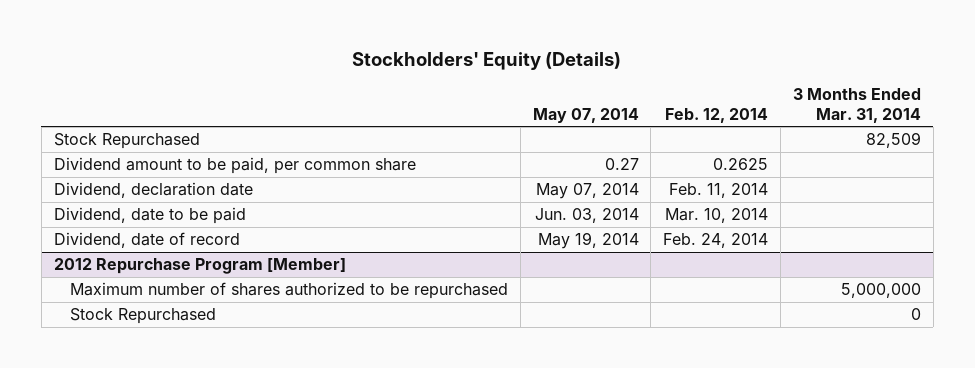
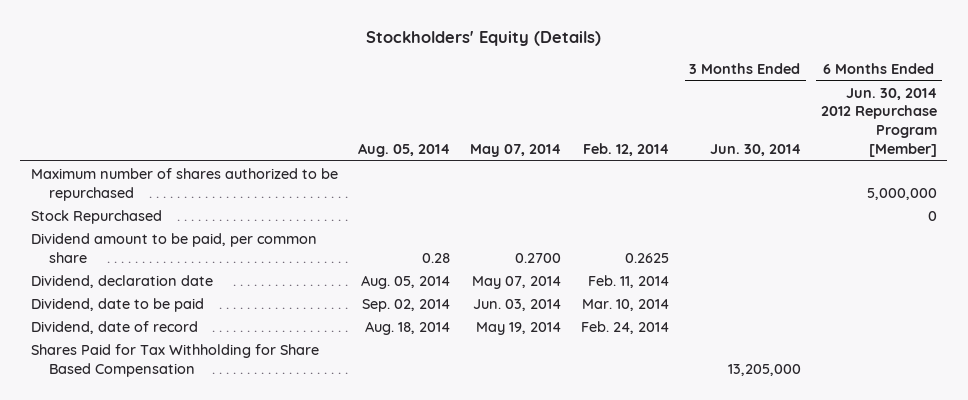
- | May 07, 2014 | Feb. 12, 2014 | 3 Months Ended Mar. 31, 2014
+ | Aug. 05, 2014 | May 07, 2014 | Feb. 12, 2014 | 3 Months Ended Jun. 30, 2014 | 6 Months Ended Jun. 30, 2014 2012 Repurchase Program [Member]
+ Maximum number of shares authorized to be repurchased | | | | | 5,000,000
- Dividend amount to be paid, per common share | 0.27 | 0.2625 |
+ Dividend amount to be paid, per common share | 0.28 | 0.2700 | 0.2625 | |
- 2012 Repurchase Program [Member]
- Maximum number of shares authorized to be repurchased | | | 5,000,000
- Stock Repurchased | | | 0
+ Shares Paid for Tax Withholding for Share Based Compensation | | | | 13,205,000 |

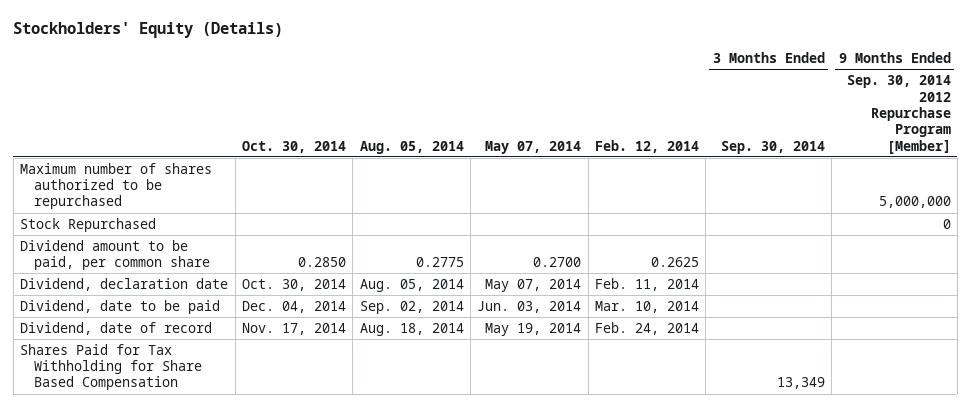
- | Aug. 05, 2014 | May 07, 2014 | Feb. 12, 2014 | 3 Months Ended Jun. 30, 2014 | 6 Months Ended Jun. 30, 2014 2012 Repurchase Program [Member]
+ | Oct. 30, 2014 | Aug. 05, 2014 | May 07, 2014 | Feb. 12, 2014 | 3 Months Ended Sep. 30, 2014 | 9 Months Ended Sep. 30, 2014 2012 Repurchase Program [Member]
- Dividend amount to be paid, per common share | 0.28 | 0.2700 | 0.2625 | |
+ Dividend amount to be paid, per common share | 0.2850 | 0.2775 | 0.2700 | 0.2625 | |

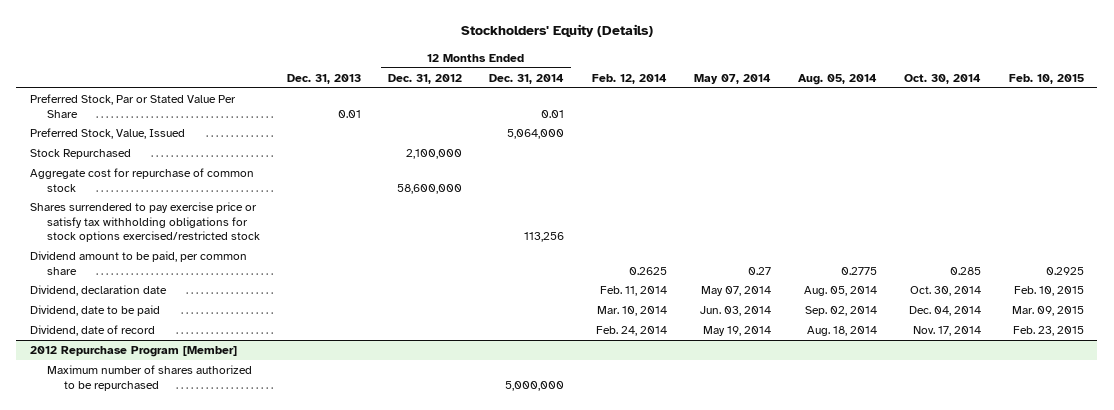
- | Oct. 30, 2014 | Aug. 05, 2014 | May 07, 2014 | Feb. 12, 2014 | 3 Months Ended Sep. 30, 2014 | 9 Months Ended Sep. 30, 2014 2012 Repurchase Program [Member]
+ | Dec. 31, 2013 | 12 Months Ended Dec. 31, 2012 | 12 Months Ended Dec. 31, 2014 | Feb. 12, 2014 | May 07, 2014 | Aug. 05, 2014 | Oct. 30, 2014 | Feb. 10, 2015
- Maximum number of shares authorized to be repurchased | | | | | | 5,000,000
+ Preferred Stock, Par or Stated Value Per Share | 0.01 | | 0.01 | | | | |
+ Preferred Stock, Value, Issued | | | 5,064,000 | | | | |
- Dividend amount to be paid, per common share | 0.2850 | 0.2775 | 0.2700 | 0.2625 | |
+ Aggregate cost for repurchase of common stock | | 58,600,000 | | | | | |
+ Shares surrendered to pay exercise price or satisfy tax withholding obligations for stock options exercised/restricted stock | | | 113,256 | | | | |
+ Dividend amount to be paid, per common share | | | | 0.2625 | 0.27 | 0.2775 | 0.285 | 0.2925
- Shares Paid for Tax Withholding for Share Based Compensation | | | | | 13,349 |
+ 2012 Repurchase Program [Member]
+ Maximum number of shares authorized to be repurchased | | | 5,000,000 | | | | |

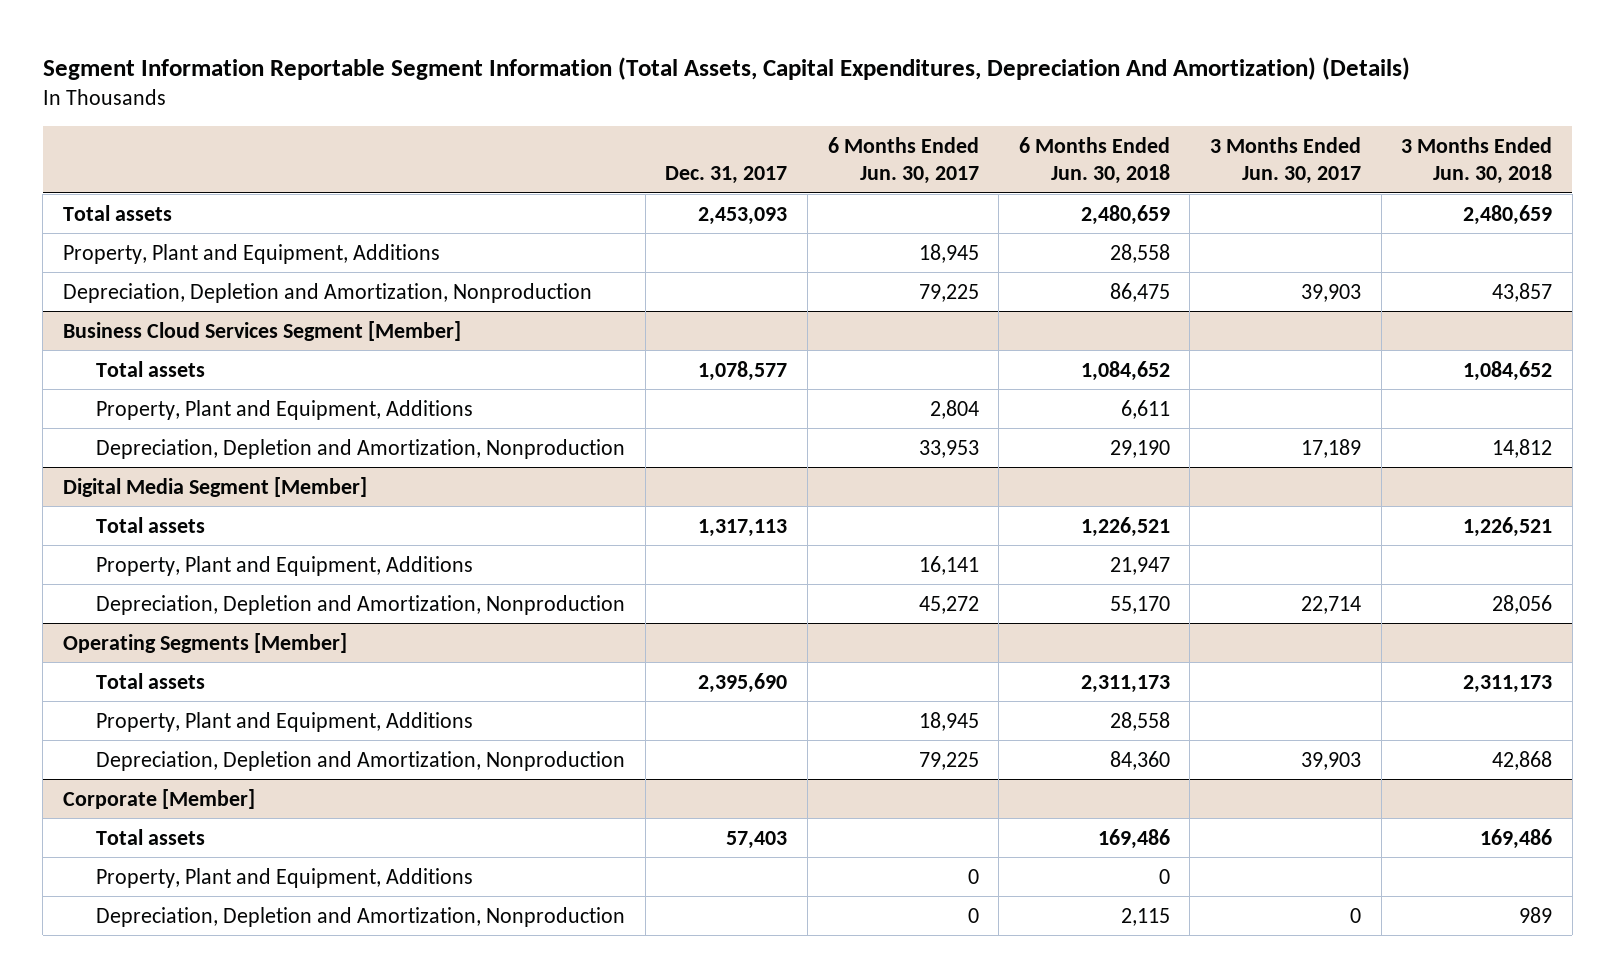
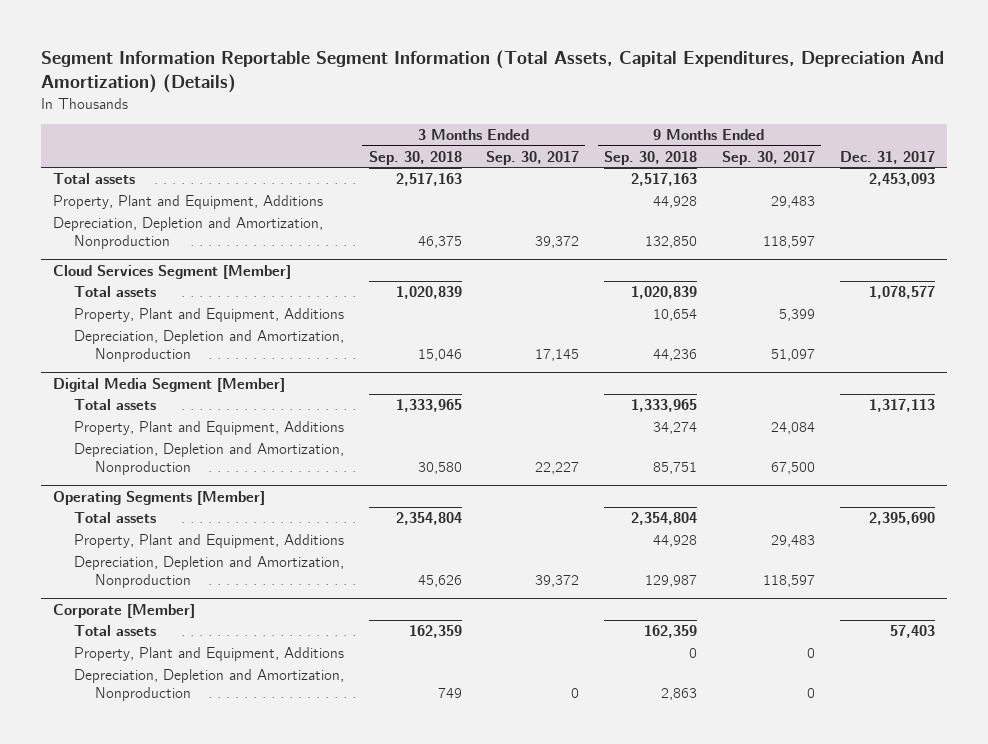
- | Dec. 31, 2017 | 6 Months Ended Jun. 30, 2017 | 6 Months Ended Jun. 30, 2018 | 3 Months Ended Jun. 30, 2017 | 3 Months Ended Jun. 30, 2018
+ | 3 Months Ended Sep. 30, 2018 | 3 Months Ended Sep. 30, 2017 | 9 Months Ended Sep. 30, 2018 | 9 Months Ended Sep. 30, 2017 | Dec. 31, 2017
- Business Cloud Services Segment [Member]
+ Cloud Services Segment [Member]

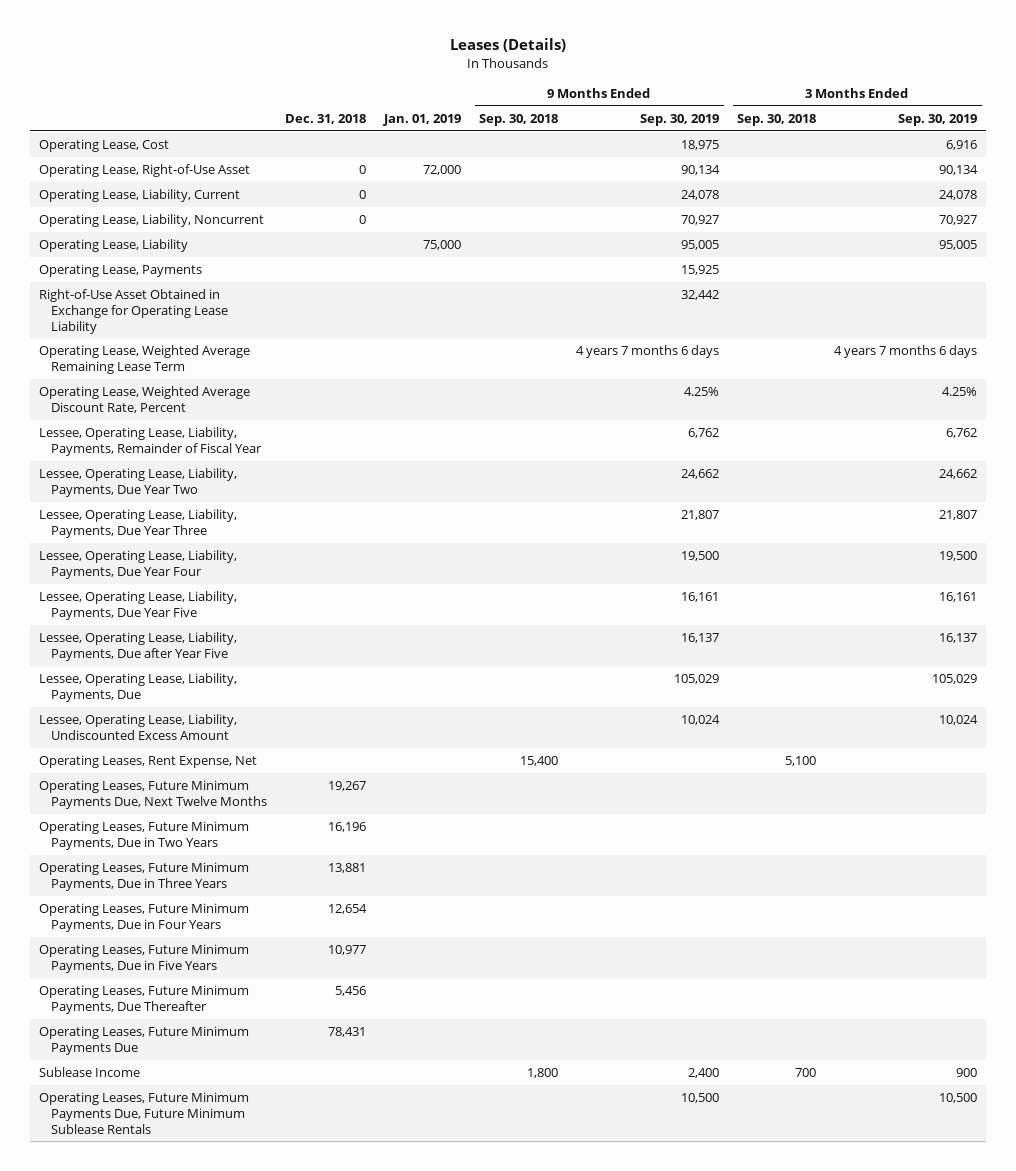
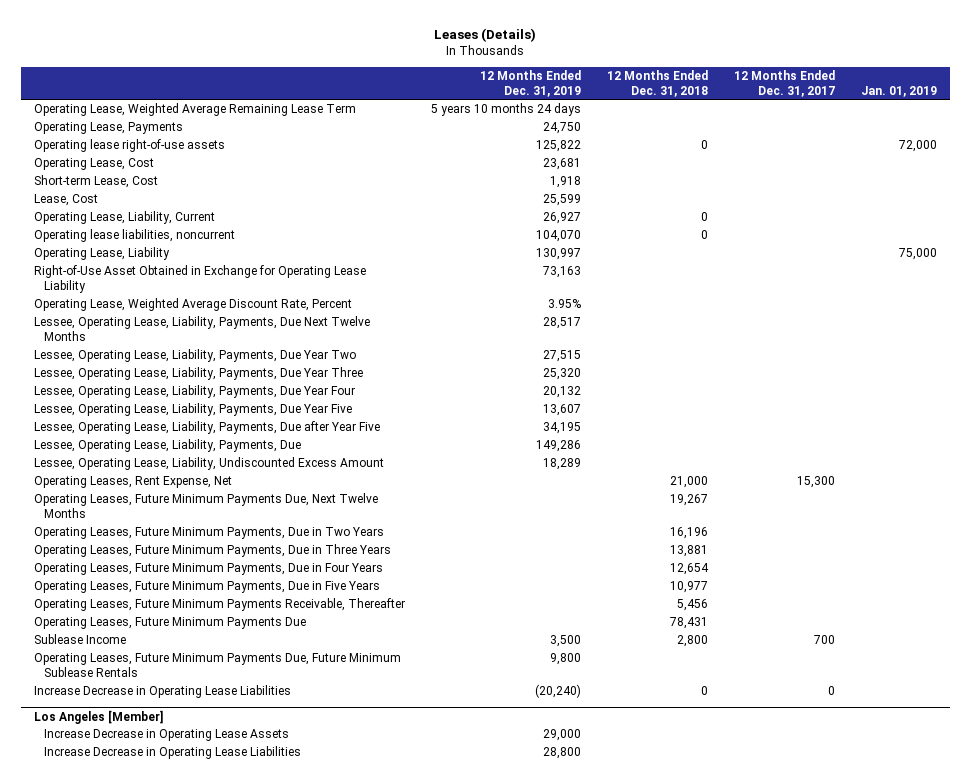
- | Dec. 31, 2018 | Jan. 01, 2019 | 9 Months Ended Sep. 30, 2018 | 9 Months Ended Sep. 30, 2019 | 3 Months Ended Sep. 30, 2018 | 3 Months Ended Sep. 30, 2019
+ | 12 Months Ended Dec. 31, 2019 | 12 Months Ended Dec. 31, 2018 | 12 Months Ended Dec. 31, 2017 | Jan. 01, 2019
moved up: Operating Lease, Weighted Average Remaining Lease Term | 5 years 10 months 24 days | | |
moved up: Operating Lease, Payments | 24,750 | | |
+ Operating lease right-of-use assets | 125,822 | 0 | | 72,000
- Operating Lease, Right-of-Use Asset | 0 | 72,000 | | 90,134 | | 90,134
+ Short-term Lease, Cost | 1,918 | | |
+ Lease, Cost | 25,599 | | |
- Operating Lease, Liability, Noncurrent | 0 | | | 70,927 | | 70,927
+ Operating lease liabilities, noncurrent | 104,070 | 0 | |
- Lessee, Operating Lease, Liability, Payments, Remainder of Fiscal Year | | | | 6,762 | | 6,762
+ Lessee, Operating Lease, Liability, Payments, Due Next Twelve Months | 28,517 | | |
- Operating Leases, Future Minimum Payments, Due Thereafter | 5,456 | | | | |
+ Operating Leases, Future Minimum Payments Receivable, Thereafter | | 5,456 | |
+ Increase Decrease in Operating Lease Liabilities | (20,240) | 0 | 0 |
+ Los Angeles [Member]
+ Increase Decrease in Operating Lease Assets | 29,000 | | |
+ Increase Decrease in Operating Lease Liabilities | 28,800 | | |

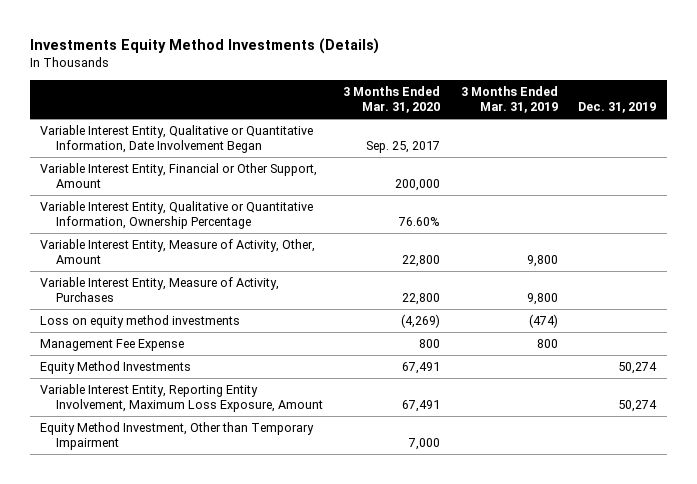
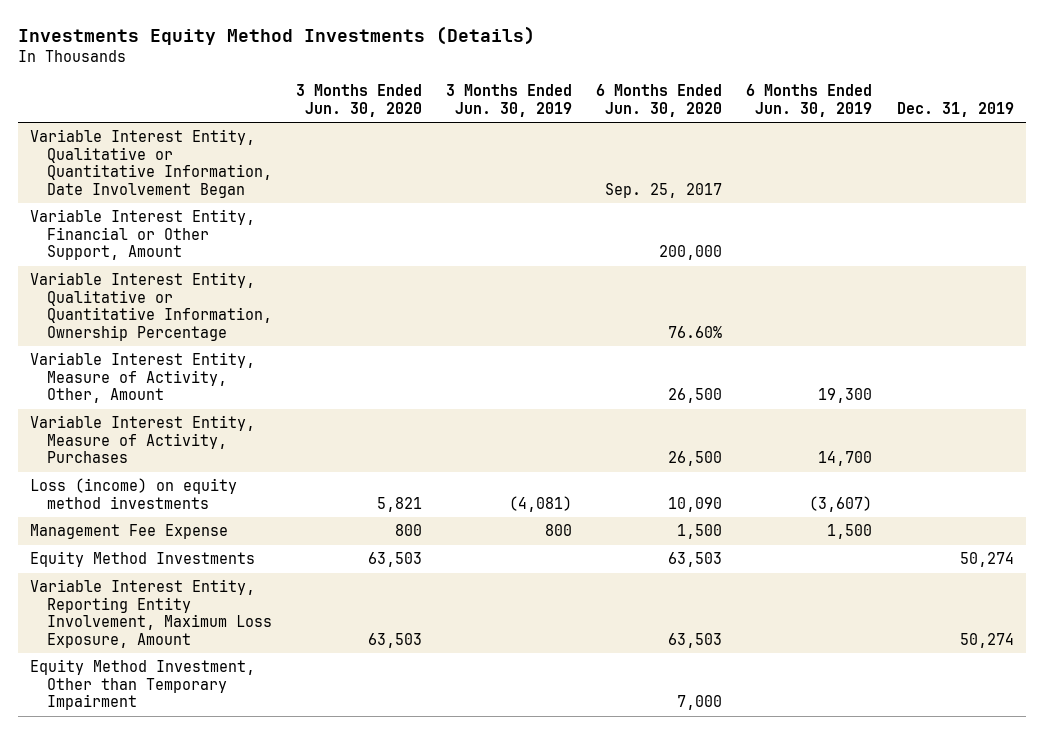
- | 3 Months Ended Mar. 31, 2020 | 3 Months Ended Mar. 31, 2019 | Dec. 31, 2019
+ | 3 Months Ended Jun. 30, 2020 | 3 Months Ended Jun. 30, 2019 | 6 Months Ended Jun. 30, 2020 | 6 Months Ended Jun. 30, 2019 | Dec. 31, 2019
- Loss on equity method investments | (4,269) | (474) |
+ Loss (income) on equity method investments | 5,821 | (4,081) | 10,090 | (3,607) |

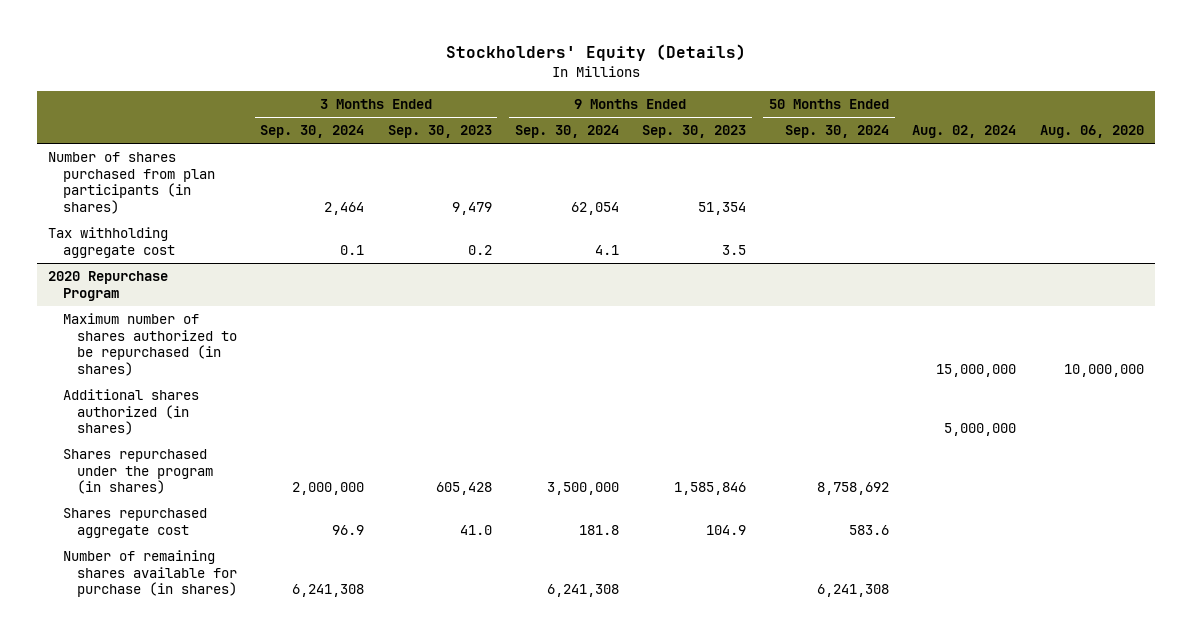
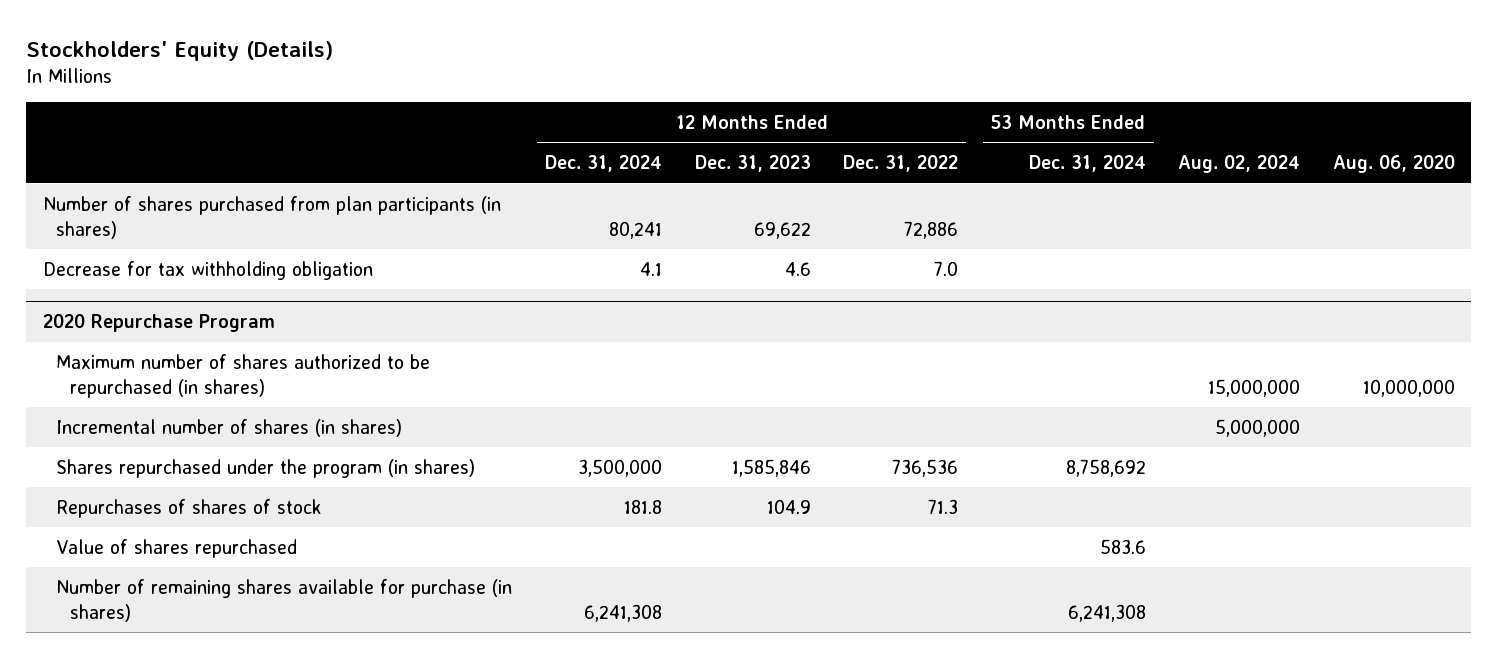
- | 3 Months Ended Sep. 30, 2024 | 3 Months Ended Sep. 30, 2023 | 9 Months Ended Sep. 30, 2024 | 9 Months Ended Sep. 30, 2023 | 50 Months Ended Sep. 30, 2024 | Aug. 02, 2024 | Aug. 06, 2020
+ | 12 Months Ended Dec. 31, 2024 | 12 Months Ended Dec. 31, 2023 | 12 Months Ended Dec. 31, 2022 | 53 Months Ended Dec. 31, 2024 | Aug. 02, 2024 | Aug. 06, 2020
- Tax withholding aggregate cost | 0.1 | 0.2 | 4.1 | 3.5 | | |
+ Decrease for tax withholding obligation | 4.1 | 4.6 | 7.0 | | |
@ 2020 Repurchase Program
- Additional shares authorized (in shares) | | | | | | 5,000,000 |
+ Incremental number of shares (in shares) | | | | | 5,000,000 |
- Shares repurchased aggregate cost | 96.9 | 41.0 | 181.8 | 104.9 | 583.6 | |
+ Repurchases of shares of stock | 181.8 | 104.9 | 71.3 | | |
+ Value of shares repurchased | | | | 583.6 | |

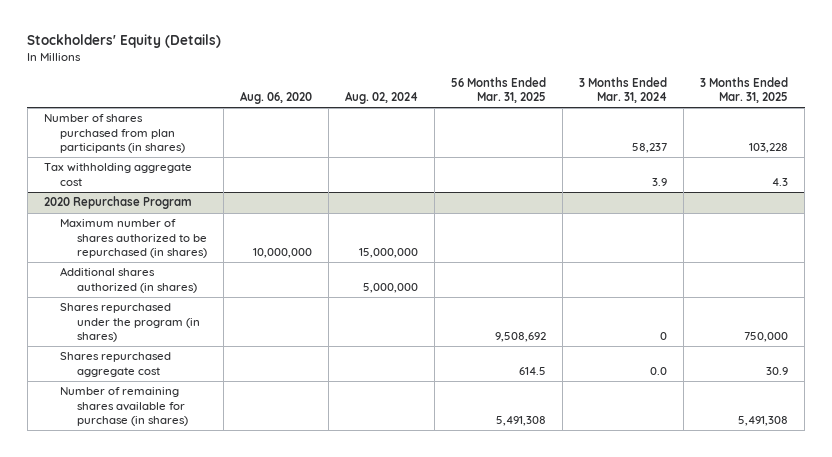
- | 12 Months Ended Dec. 31, 2024 | 12 Months Ended Dec. 31, 2023 | 12 Months Ended Dec. 31, 2022 | 53 Months Ended Dec. 31, 2024 | Aug. 02, 2024 | Aug. 06, 2020
+ | Aug. 06, 2020 | Aug. 02, 2024 | 56 Months Ended Mar. 31, 2025 | 3 Months Ended Mar. 31, 2024 | 3 Months Ended Mar. 31, 2025
- Decrease for tax withholding obligation | 4.1 | 4.6 | 7.0 | | |
+ Tax withholding aggregate cost | | | | 3.9 | 4.3
@ 2020 Repurchase Program
- Incremental number of shares (in shares) | | | | | 5,000,000 |
+ Additional shares authorized (in shares) | | 5,000,000 | | |
- Repurchases of shares of stock | 181.8 | 104.9 | 71.3 | | |
- Value of shares repurchased | | | | 583.6 | |
+ Shares repurchased aggregate cost | | | 614.5 | 0.0 | 30.9

